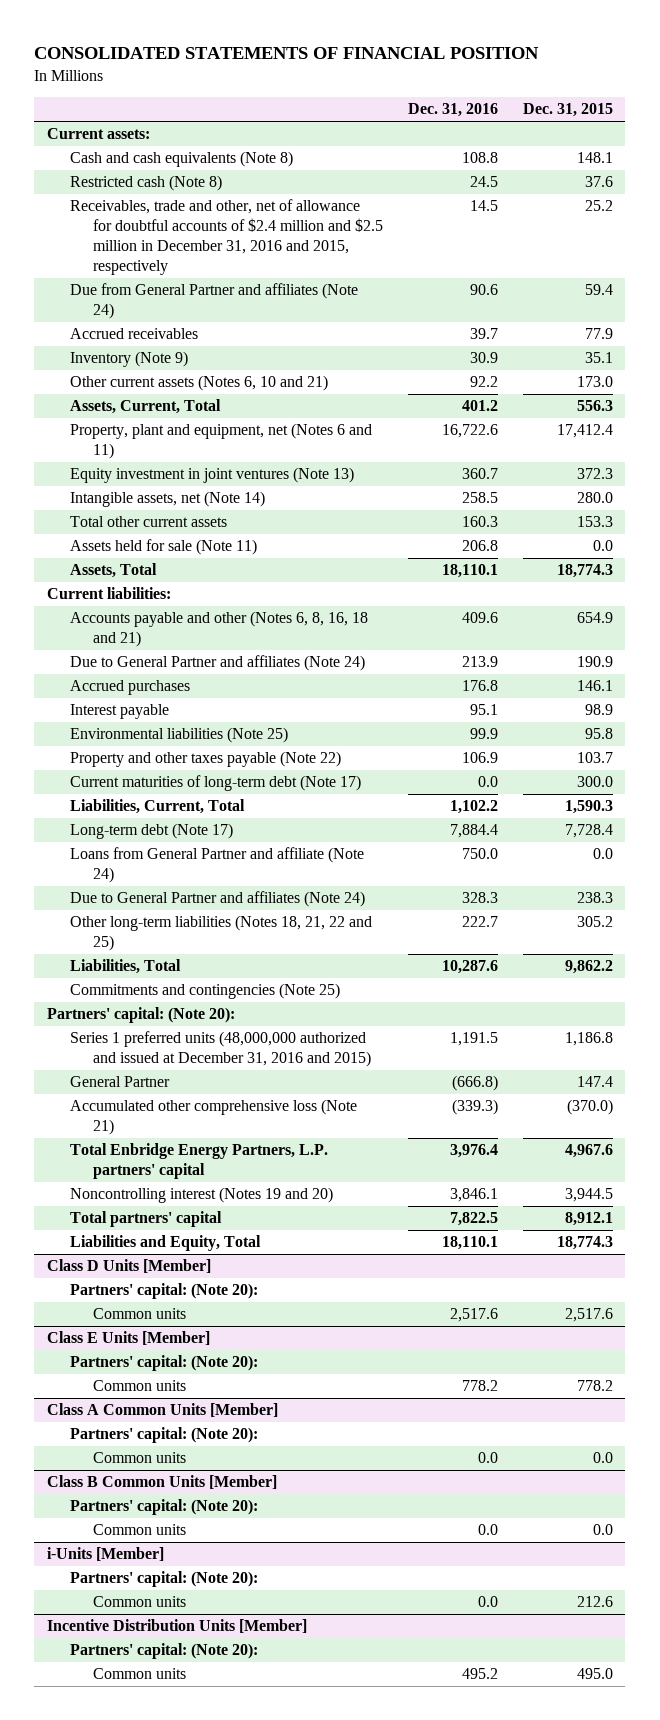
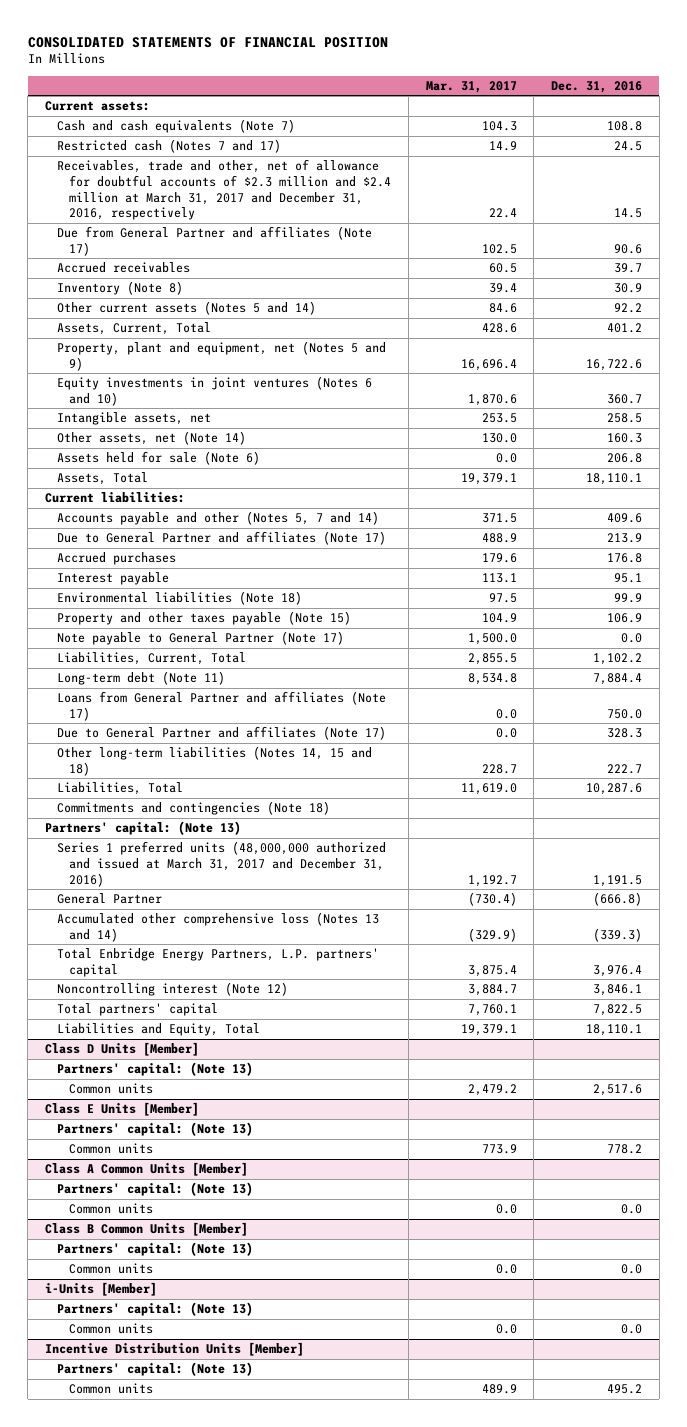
- | Dec. 31, 2016 | Dec. 31, 2015
+ | Mar. 31, 2017 | Dec. 31, 2016
- Cash and cash equivalents (Note 8) | 108.8 | 148.1
- Restricted cash (Note 8) | 24.5 | 37.6
- Receivables, trade and other, net of allowance for doubtful accounts of $2.4 million and $2.5 million in December 31, 2016 and 2015, respectively | 14.5 | 25.2
- Due from General Partner and affiliates (Note 24) | 90.6 | 59.4
+ Cash and cash equivalents (Note 7) | 104.3 | 108.8
+ Restricted cash (Notes 7 and 17) | 14.9 | 24.5
+ Receivables, trade and other, net of allowance for doubtful accounts of $2.3 million and $2.4 million at March 31, 2017 and December 31, 2016, respectively | 22.4 | 14.5
+ Due from General Partner and affiliates (Note 17) | 102.5 | 90.6
- Inventory (Note 9) | 30.9 | 35.1
- Other current assets (Notes 6, 10 and 21) | 92.2 | 173.0
+ Inventory (Note 8) | 39.4 | 30.9
+ Other current assets (Notes 5 and 14) | 84.6 | 92.2
- Property, plant and equipment, net (Notes 6 and 11) | 16,722.6 | 17,412.4
- Equity investment in joint ventures (Note 13) | 360.7 | 372.3
- Intangible assets, net (Note 14) | 258.5 | 280.0
- Total other current assets | 160.3 | 153.3
- Assets held for sale (Note 11) | 206.8 | 0.0
+ Property, plant and equipment, net (Notes 5 and 9) | 16,696.4 | 16,722.6
+ Equity investments in joint ventures (Notes 6 and 10) | 1,870.6 | 360.7
+ Intangible assets, net | 253.5 | 258.5
+ Other assets, net (Note 14) | 130.0 | 160.3
+ Assets held for sale (Note 6) | 0.0 | 206.8
- Accounts payable and other (Notes 6, 8, 16, 18 and 21) | 409.6 | 654.9
- Due to General Partner and affiliates (Note 24) | 213.9 | 190.9
+ Accounts payable and other (Notes 5, 7 and 14) | 371.5 | 409.6
+ Due to General Partner and affiliates (Note 17) | 488.9 | 213.9
- Environmental liabilities (Note 25) | 99.9 | 95.8
- Property and other taxes payable (Note 22) | 106.9 | 103.7
- Current maturities of long-term debt (Note 17) | 0.0 | 300.0
+ Environmental liabilities (Note 18) | 97.5 | 99.9
+ Property and other taxes payable (Note 15) | 104.9 | 106.9
+ Note payable to General Partner (Note 17) | 1,500.0 | 0.0
- Long-term debt (Note 17) | 7,884.4 | 7,728.4
- Loans from General Partner and affiliate (Note 24) | 750.0 | 0.0
- Due to General Partner and affiliates (Note 24) | 328.3 | 238.3
- Other long-term liabilities (Notes 18, 21, 22 and 25) | 222.7 | 305.2
+ Long-term debt (Note 11) | 8,534.8 | 7,884.4
+ Loans from General Partner and affiliates (Note 17) | 0.0 | 750.0
+ Due to General Partner and affiliates (Note 17) | 0.0 | 328.3
+ Other long-term liabilities (Notes 14, 15 and 18) | 228.7 | 222.7
- Commitments and contingencies (Note 25)
- Partners' capital: (Note 20):
- Series 1 preferred units (48,000,000 authorized and issued at December 31, 2016 and 2015) | 1,191.5 | 1,186.8
+ Commitments and contingencies (Note 18)
+ Partners' capital: (Note 13)
+ Series 1 preferred units (48,000,000 authorized and issued at March 31, 2017 and December 31, 2016) | 1,192.7 | 1,191.5
- Accumulated other comprehensive loss (Note 21) | (339.3) | (370.0)
+ Accumulated other comprehensive loss (Notes 13 and 14) | (329.9) | (339.3)
- Noncontrolling interest (Notes 19 and 20) | 3,846.1 | 3,944.5
+ Noncontrolling interest (Note 12) | 3,884.7 | 3,846.1
@ Class D Units [Member]
- Partners' capital: (Note 20):
+ Partners' capital: (Note 13)
@ Class E Units [Member]
- Partners' capital: (Note 20):
+ Partners' capital: (Note 13)
@ Class A Common Units [Member]
- Partners' capital: (Note 20):
+ Partners' capital: (Note 13)
@ Class B Common Units [Member]
- Partners' capital: (Note 20):
+ Partners' capital: (Note 13)
@ i-Units [Member]
- Partners' capital: (Note 20):
+ Partners' capital: (Note 13)
@ Incentive Distribution Units [Member]
- Partners' capital: (Note 20):
+ Partners' capital: (Note 13)

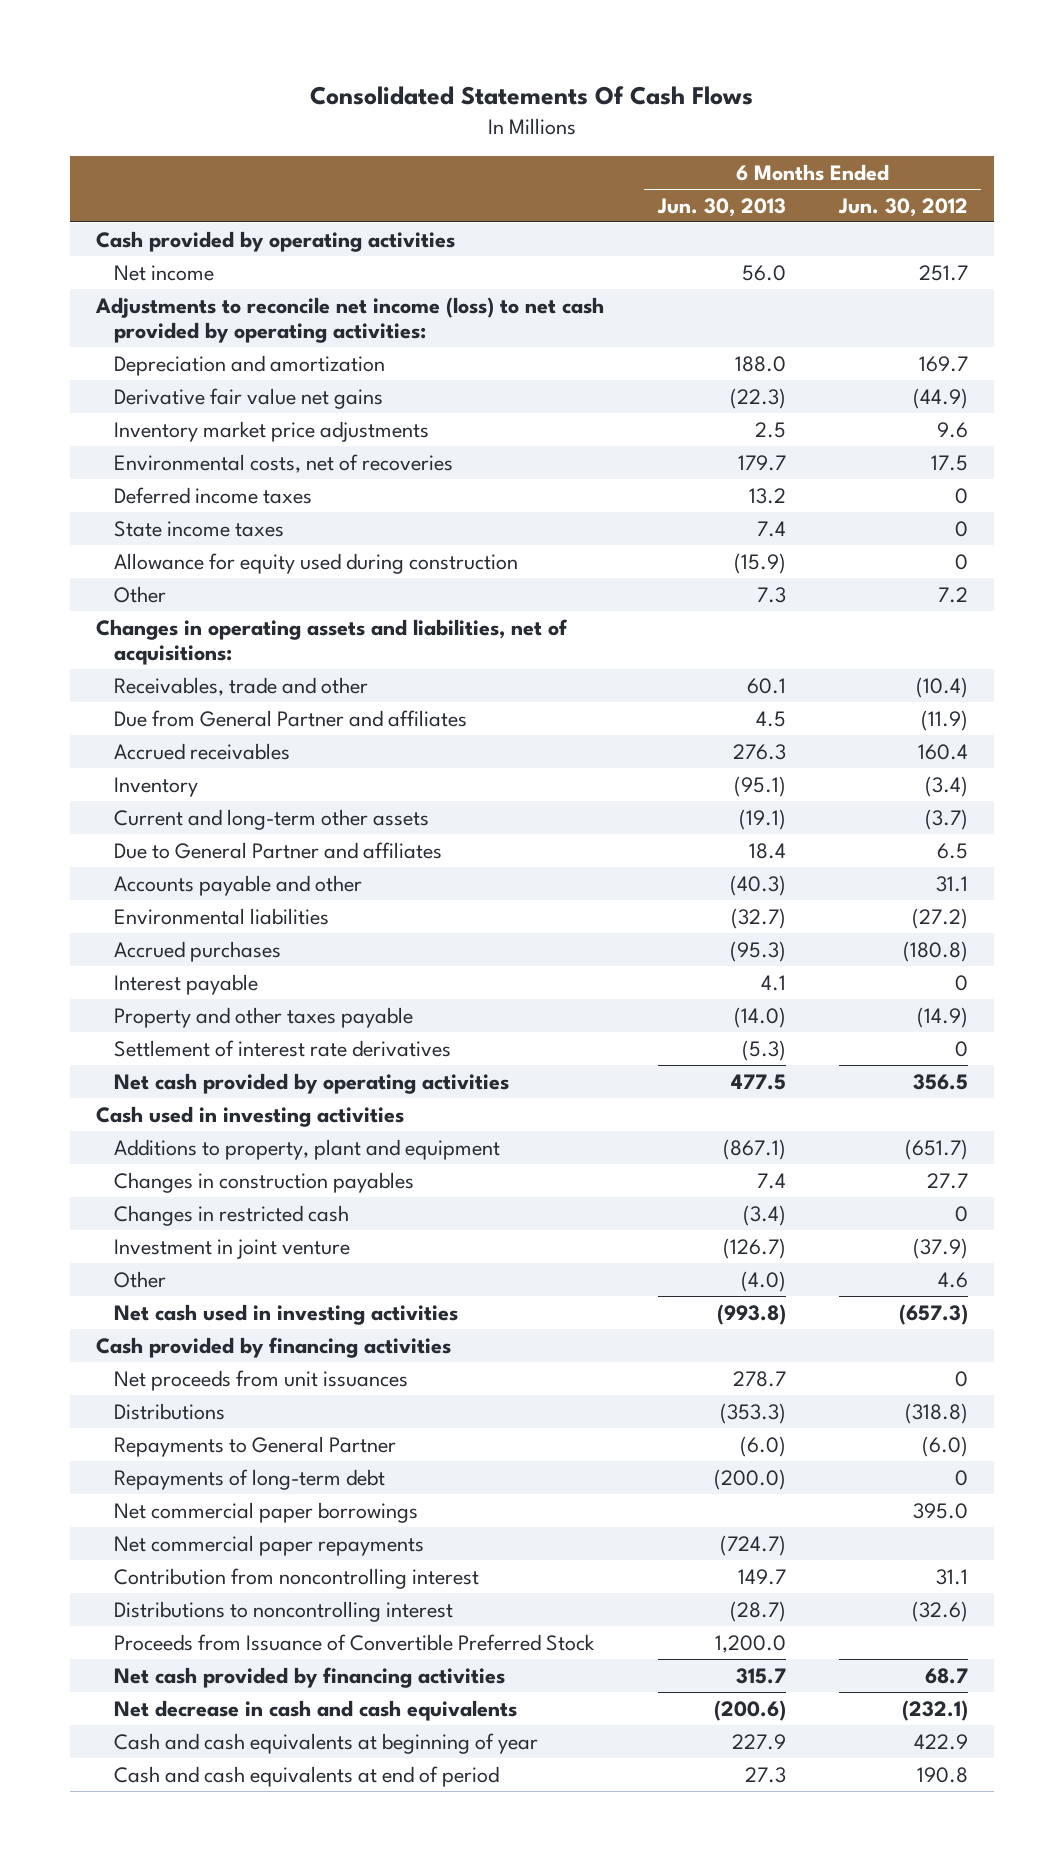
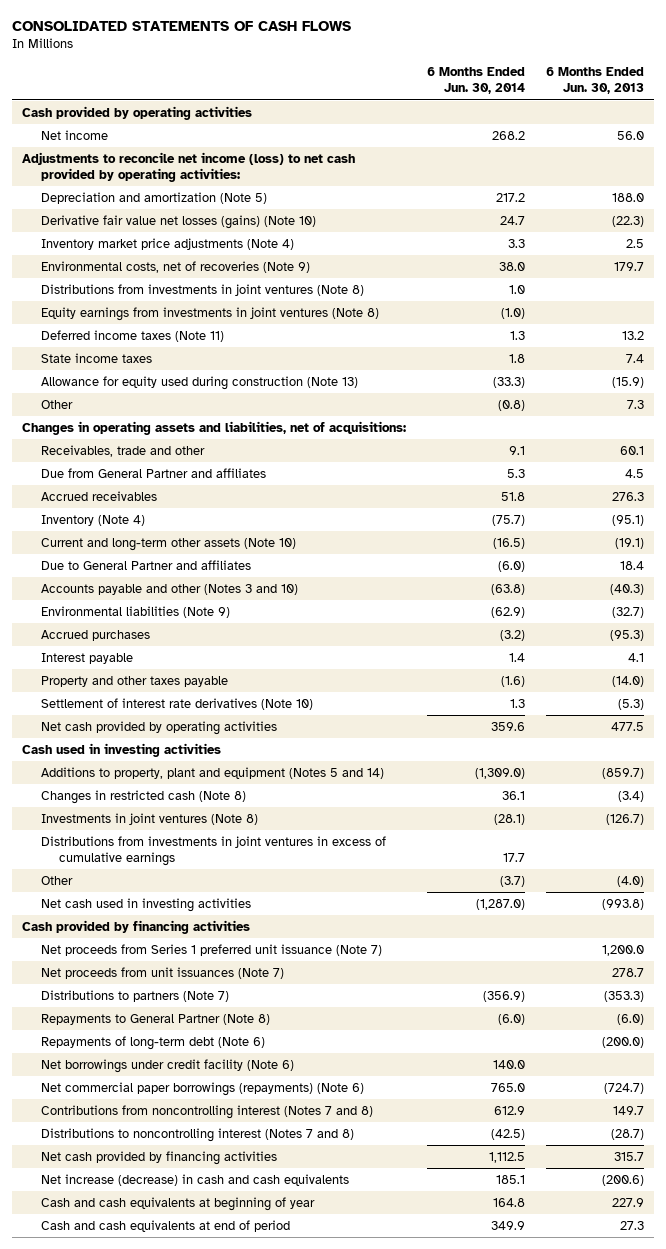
- Consolidated Statements Of Cash Flows
+ CONSOLIDATED STATEMENTS OF CASH FLOWS
- | 6 Months Ended Jun. 30, 2013 | 6 Months Ended Jun. 30, 2012
+ | 6 Months Ended Jun. 30, 2014 | 6 Months Ended Jun. 30, 2013
- Depreciation and amortization | 188.0 | 169.7
- Derivative fair value net gains | (22.3) | (44.9)
- Inventory market price adjustments | 2.5 | 9.6
- Environmental costs, net of recoveries | 179.7 | 17.5
- Deferred income taxes | 13.2 | 0
+ Depreciation and amortization (Note 5) | 217.2 | 188.0
+ Derivative fair value net losses (gains) (Note 10) | 24.7 | (22.3)
+ Inventory market price adjustments (Note 4) | 3.3 | 2.5
+ Environmental costs, net of recoveries (Note 9) | 38.0 | 179.7
+ Distributions from investments in joint ventures (Note 8) | 1.0 |
+ Equity earnings from investments in joint ventures (Note 8) | (1.0) |
+ Deferred income taxes (Note 11) | 1.3 | 13.2
- Allowance for equity used during construction | (15.9) | 0
+ Allowance for equity used during construction (Note 13) | (33.3) | (15.9)
- Inventory | (95.1) | (3.4)
- Current and long-term other assets | (19.1) | (3.7)
+ Inventory (Note 4) | (75.7) | (95.1)
+ Current and long-term other assets (Note 10) | (16.5) | (19.1)
- Accounts payable and other | (40.3) | 31.1
- Environmental liabilities | (32.7) | (27.2)
+ Accounts payable and other (Notes 3 and 10) | (63.8) | (40.3)
+ Environmental liabilities (Note 9) | (62.9) | (32.7)
- Settlement of interest rate derivatives | (5.3) | 0
+ Settlement of interest rate derivatives (Note 10) | 1.3 | (5.3)
- Additions to property, plant and equipment | (867.1) | (651.7)
- Changes in construction payables | 7.4 | 27.7
- Changes in restricted cash | (3.4) | 0
- Investment in joint venture | (126.7) | (37.9)
+ Additions to property, plant and equipment (Notes 5 and 14) | (1,309.0) | (859.7)
+ Changes in restricted cash (Note 8) | 36.1 | (3.4)
+ Investments in joint ventures (Note 8) | (28.1) | (126.7)
+ Distributions from investments in joint ventures in excess of cumulative earnings | 17.7 |
- Net proceeds from unit issuances | 278.7 | 0
- Distributions | (353.3) | (318.8)
- Repayments to General Partner | (6.0) | (6.0)
- Repayments of long-term debt | (200.0) | 0
- Net commercial paper borrowings | | 395.0
- Net commercial paper repayments | (724.7) |
- Contribution from noncontrolling interest | 149.7 | 31.1
- Distributions to noncontrolling interest | (28.7) | (32.6)
- Proceeds from Issuance of Convertible Preferred Stock | 1,200.0 |
+ Net proceeds from Series 1 preferred unit issuance (Note 7) | | 1,200.0
+ Net proceeds from unit issuances (Note 7) | | 278.7
+ Distributions to partners (Note 7) | (356.9) | (353.3)
+ Repayments to General Partner (Note 8) | (6.0) | (6.0)
+ Repayments of long-term debt (Note 6) | | (200.0)
+ Net borrowings under credit facility (Note 6) | 140.0 |
+ Net commercial paper borrowings (repayments) (Note 6) | 765.0 | (724.7)
+ Contributions from noncontrolling interest (Notes 7 and 8) | 612.9 | 149.7
+ Distributions to noncontrolling interest (Notes 7 and 8) | (42.5) | (28.7)
- Net decrease in cash and cash equivalents | (200.6) | (232.1)
+ Net increase (decrease) in cash and cash equivalents | 185.1 | (200.6)

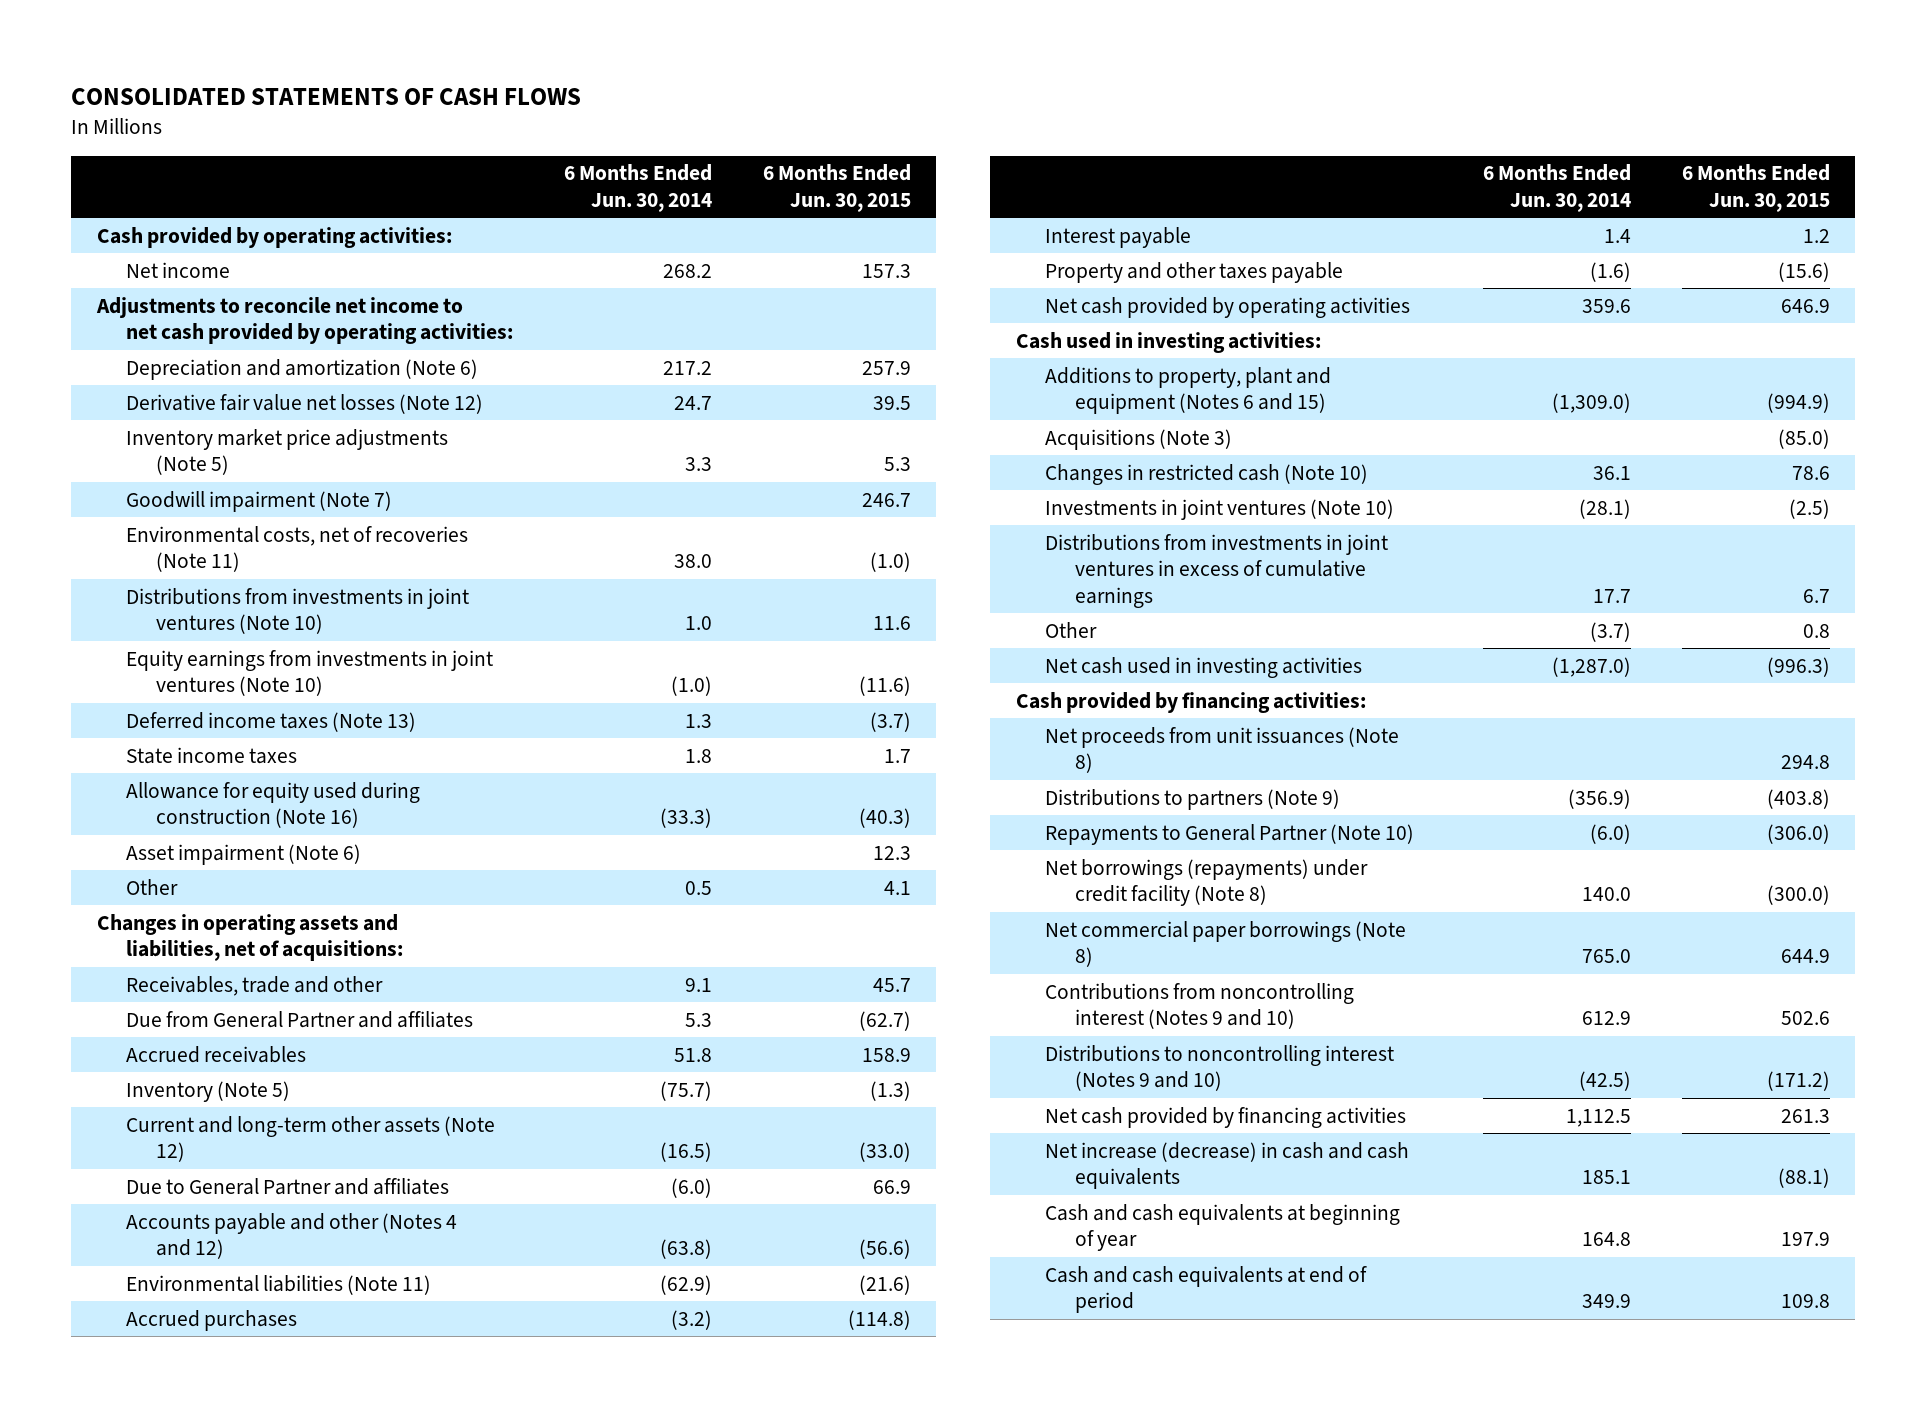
- | 6 Months Ended Jun. 30, 2014 | 6 Months Ended Jun. 30, 2013
+ | 6 Months Ended Jun. 30, 2014 | 6 Months Ended Jun. 30, 2015
- Cash provided by operating activities
+ Cash provided by operating activities:
- Adjustments to reconcile net income (loss) to net cash provided by operating activities:
- Depreciation and amortization (Note 5) | 217.2 | 188.0
- Derivative fair value net losses (gains) (Note 10) | 24.7 | (22.3)
- Inventory market price adjustments (Note 4) | 3.3 | 2.5
- Environmental costs, net of recoveries (Note 9) | 38.0 | 179.7
- Distributions from investments in joint ventures (Note 8) | 1.0 |
- Equity earnings from investments in joint ventures (Note 8) | (1.0) |
- Deferred income taxes (Note 11) | 1.3 | 13.2
+ Adjustments to reconcile net income to net cash provided by operating activities:
+ Depreciation and amortization (Note 6) | 217.2 | 257.9
+ Derivative fair value net losses (Note 12) | 24.7 | 39.5
+ Inventory market price adjustments (Note 5) | 3.3 | 5.3
+ Goodwill impairment (Note 7) | | 246.7
+ Environmental costs, net of recoveries (Note 11) | 38.0 | (1.0)
+ Distributions from investments in joint ventures (Note 10) | 1.0 | 11.6
+ Equity earnings from investments in joint ventures (Note 10) | (1.0) | (11.6)
+ Deferred income taxes (Note 13) | 1.3 | (3.7)
- Allowance for equity used during construction (Note 13) | (33.3) | (15.9)
- Other | (0.8) | 7.3
+ Allowance for equity used during construction (Note 16) | (33.3) | (40.3)
+ Asset impairment (Note 6) | | 12.3
+ Other | 0.5 | 4.1
- Inventory (Note 4) | (75.7) | (95.1)
- Current and long-term other assets (Note 10) | (16.5) | (19.1)
+ Inventory (Note 5) | (75.7) | (1.3)
+ Current and long-term other assets (Note 12) | (16.5) | (33.0)
- Accounts payable and other (Notes 3 and 10) | (63.8) | (40.3)
- Environmental liabilities (Note 9) | (62.9) | (32.7)
+ Accounts payable and other (Notes 4 and 12) | (63.8) | (56.6)
+ Environmental liabilities (Note 11) | (62.9) | (21.6)
- Settlement of interest rate derivatives (Note 10) | 1.3 | (5.3)
- Cash used in investing activities
- Additions to property, plant and equipment (Notes 5 and 14) | (1,309.0) | (859.7)
- Changes in restricted cash (Note 8) | 36.1 | (3.4)
- Investments in joint ventures (Note 8) | (28.1) | (126.7)
+ Cash used in investing activities:
+ Additions to property, plant and equipment (Notes 6 and 15) | (1,309.0) | (994.9)
+ Acquisitions (Note 3) | | (85.0)
+ Changes in restricted cash (Note 10) | 36.1 | 78.6
+ Investments in joint ventures (Note 10) | (28.1) | (2.5)
- Cash provided by financing activities
- Net proceeds from Series 1 preferred unit issuance (Note 7) | | 1,200.0
- Net proceeds from unit issuances (Note 7) | | 278.7
- Distributions to partners (Note 7) | (356.9) | (353.3)
- Repayments to General Partner (Note 8) | (6.0) | (6.0)
- Repayments of long-term debt (Note 6) | | (200.0)
- Net borrowings under credit facility (Note 6) | 140.0 |
- Net commercial paper borrowings (repayments) (Note 6) | 765.0 | (724.7)
- Contributions from noncontrolling interest (Notes 7 and 8) | 612.9 | 149.7
- Distributions to noncontrolling interest (Notes 7 and 8) | (42.5) | (28.7)
+ Cash provided by financing activities:
+ Net proceeds from unit issuances (Note 8) | | 294.8
+ Distributions to partners (Note 9) | (356.9) | (403.8)
+ Repayments to General Partner (Note 10) | (6.0) | (306.0)
+ Net borrowings (repayments) under credit facility (Note 8) | 140.0 | (300.0)
+ Net commercial paper borrowings (Note 8) | 765.0 | 644.9
+ Contributions from noncontrolling interest (Notes 9 and 10) | 612.9 | 502.6
+ Distributions to noncontrolling interest (Notes 9 and 10) | (42.5) | (171.2)

